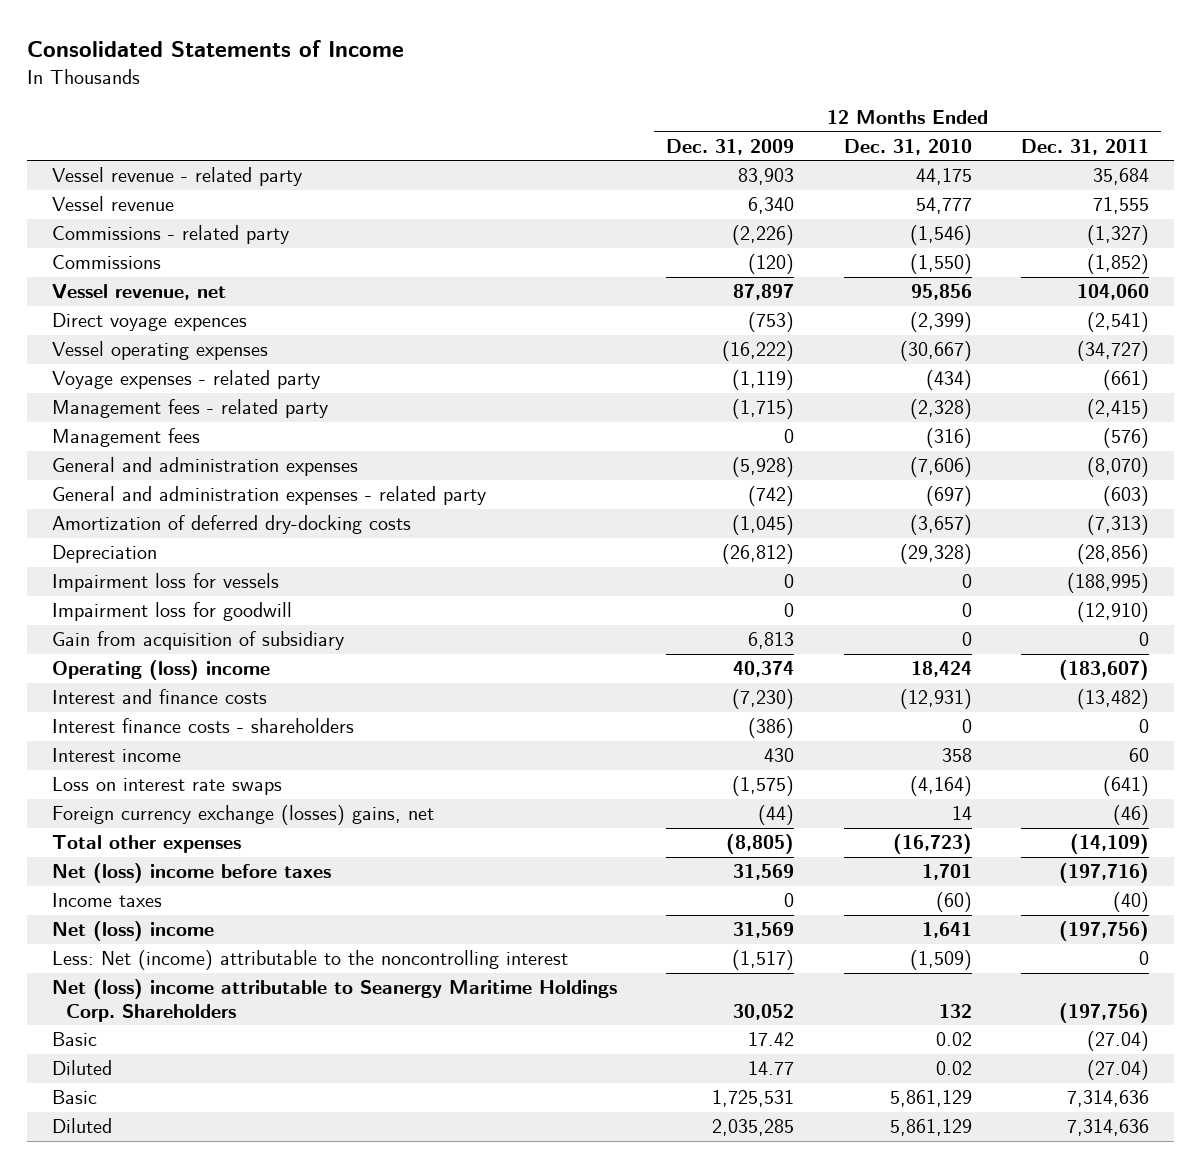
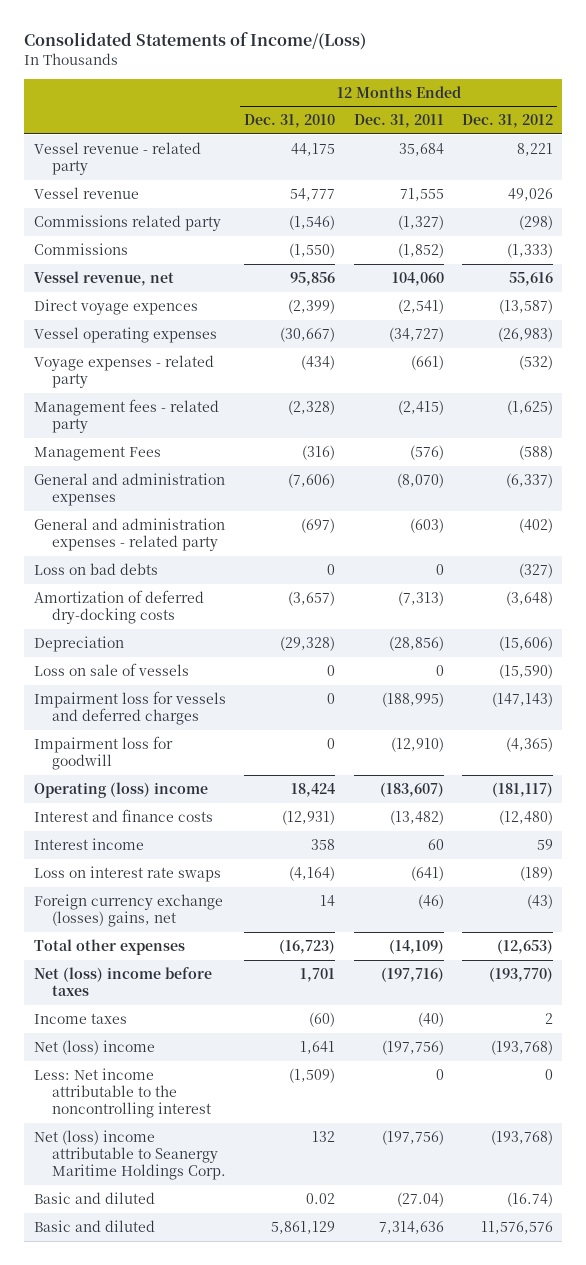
- Consolidated Statements of Income
+ Consolidated Statements of Income/(Loss)
- | 12 Months Ended Dec. 31, 2009 | 12 Months Ended Dec. 31, 2010 | 12 Months Ended Dec. 31, 2011
+ | 12 Months Ended Dec. 31, 2010 | 12 Months Ended Dec. 31, 2011 | 12 Months Ended Dec. 31, 2012
- Commissions - related party | (2,226) | (1,546) | (1,327)
+ Commissions related party | (1,546) | (1,327) | (298)
- Management fees | 0 | (316) | (576)
+ Management Fees | (316) | (576) | (588)
+ Loss on bad debts | 0 | 0 | (327)
- Impairment loss for vessels | 0 | 0 | (188,995)
+ Loss on sale of vessels | 0 | 0 | (15,590)
+ Impairment loss for vessels and deferred charges | 0 | (188,995) | (147,143)
- Gain from acquisition of subsidiary | 6,813 | 0 | 0
- Interest finance costs - shareholders | (386) | 0 | 0
- Less: Net (income) attributable to the noncontrolling interest | (1,517) | (1,509) | 0
- Net (loss) income attributable to Seanergy Maritime Holdings Corp. Shareholders | 30,052 | 132 | (197,756)
- Basic | 17.42 | 0.02 | (27.04)
- Diluted | 14.77 | 0.02 | (27.04)
- Basic | 1,725,531 | 5,861,129 | 7,314,636
- Diluted | 2,035,285 | 5,861,129 | 7,314,636
+ Less: Net income attributable to the noncontrolling interest | (1,509) | 0 | 0
+ Net (loss) income attributable to Seanergy Maritime Holdings Corp. | 132 | (197,756) | (193,768)
+ Basic and diluted | 0.02 | (27.04) | (16.74)
+ Basic and diluted | 5,861,129 | 7,314,636 | 11,576,576

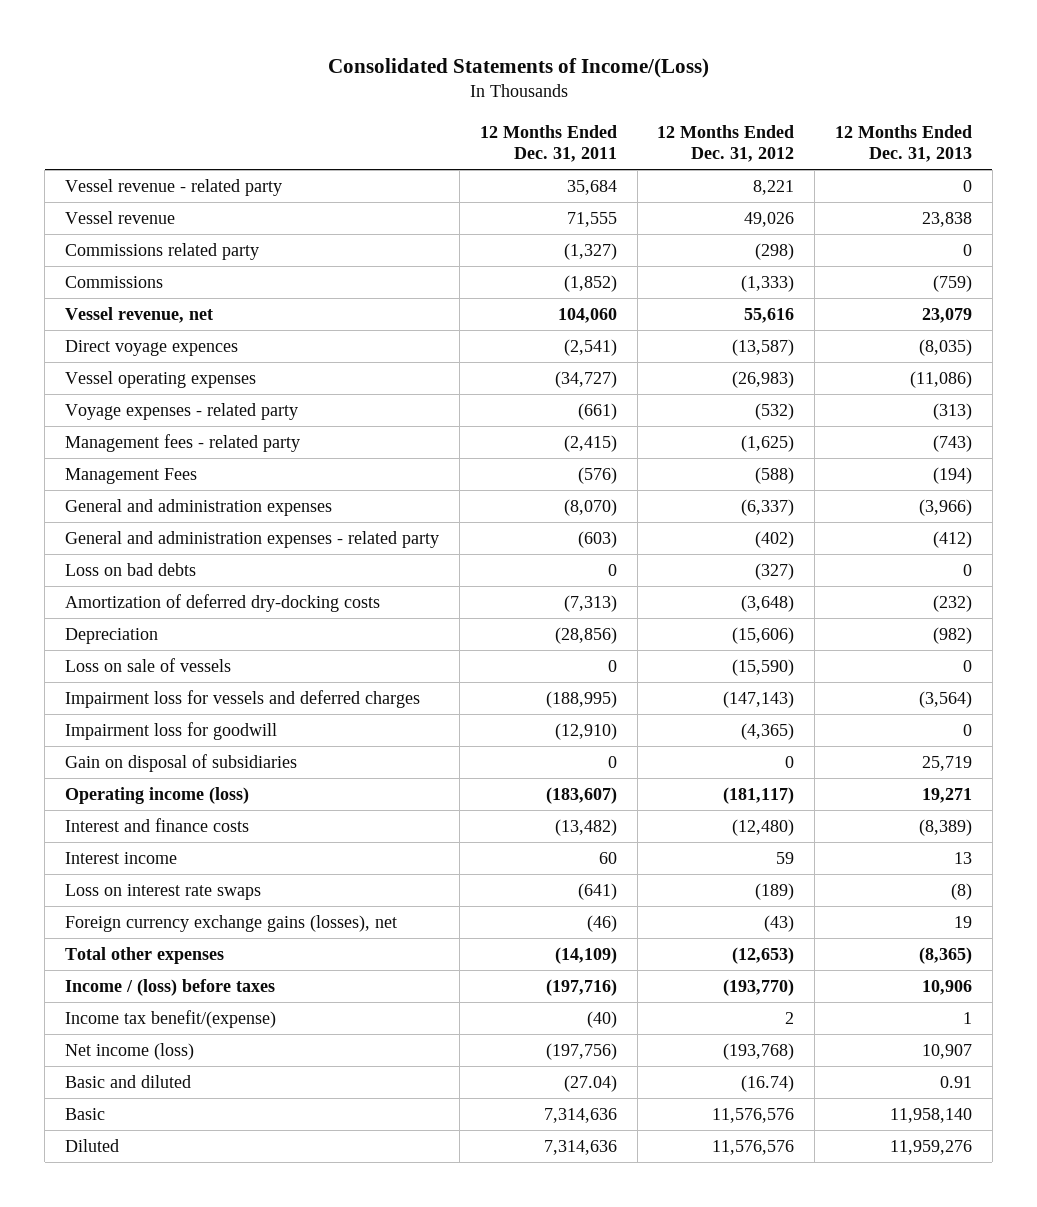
- | 12 Months Ended Dec. 31, 2010 | 12 Months Ended Dec. 31, 2011 | 12 Months Ended Dec. 31, 2012
+ | 12 Months Ended Dec. 31, 2011 | 12 Months Ended Dec. 31, 2012 | 12 Months Ended Dec. 31, 2013
- Operating (loss) income | 18,424 | (183,607) | (181,117)
+ Gain on disposal of subsidiaries | 0 | 0 | 25,719
+ Operating income (loss) | (183,607) | (181,117) | 19,271
- Foreign currency exchange (losses) gains, net | 14 | (46) | (43)
+ Foreign currency exchange gains (losses), net | (46) | (43) | 19
- Net (loss) income before taxes | 1,701 | (197,716) | (193,770)
- Income taxes | (60) | (40) | 2
- Net (loss) income | 1,641 | (197,756) | (193,768)
- Less: Net income attributable to the noncontrolling interest | (1,509) | 0 | 0
- Net (loss) income attributable to Seanergy Maritime Holdings Corp. | 132 | (197,756) | (193,768)
+ Income / (loss) before taxes | (197,716) | (193,770) | 10,906
+ Income tax benefit/(expense) | (40) | 2 | 1
+ Net income (loss) | (197,756) | (193,768) | 10,907
- Basic and diluted | 5,861,129 | 7,314,636 | 11,576,576
+ Basic | 7,314,636 | 11,576,576 | 11,958,140
+ Diluted | 7,314,636 | 11,576,576 | 11,959,276

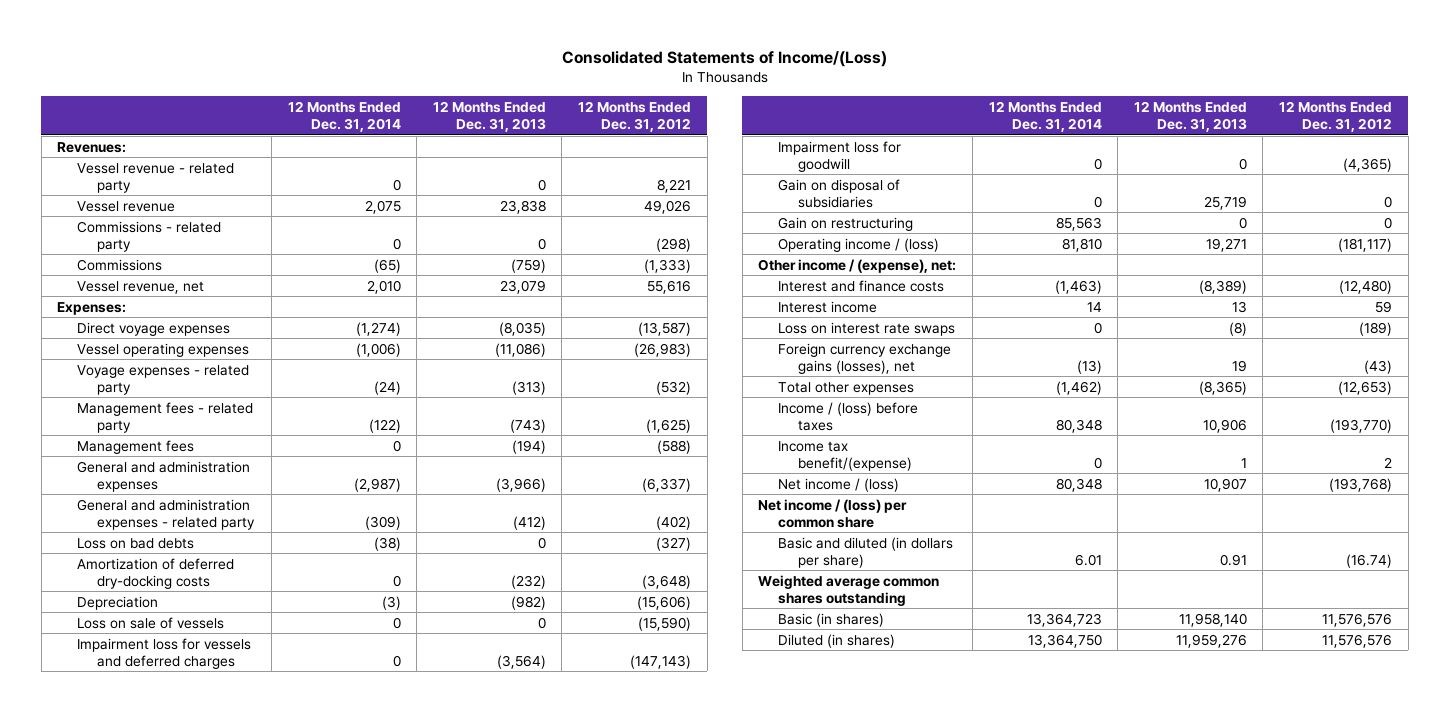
- | 12 Months Ended Dec. 31, 2011 | 12 Months Ended Dec. 31, 2012 | 12 Months Ended Dec. 31, 2013
+ | 12 Months Ended Dec. 31, 2014 | 12 Months Ended Dec. 31, 2013 | 12 Months Ended Dec. 31, 2012
+ Revenues:
- Commissions related party | (1,327) | (298) | 0
+ Commissions - related party | 0 | 0 | (298)
- Direct voyage expences | (2,541) | (13,587) | (8,035)
+ Expenses:
+ Direct voyage expenses | (1,274) | (8,035) | (13,587)
- Management Fees | (576) | (588) | (194)
+ Management fees | 0 | (194) | (588)
- Operating income (loss) | (183,607) | (181,117) | 19,271
+ Gain on restructuring | 85,563 | 0 | 0
+ Operating income / (loss) | 81,810 | 19,271 | (181,117)
+ Other income / (expense), net:
- Net income (loss) | (197,756) | (193,768) | 10,907
- Basic and diluted | (27.04) | (16.74) | 0.91
- Basic | 7,314,636 | 11,576,576 | 11,958,140
- Diluted | 7,314,636 | 11,576,576 | 11,959,276
+ Net income / (loss) | 80,348 | 10,907 | (193,768)
+ Net income / (loss) per common share
+ Basic and diluted (in dollars per share) | 6.01 | 0.91 | (16.74)
+ Weighted average common shares outstanding
+ Basic (in shares) | 13,364,723 | 11,958,140 | 11,576,576
+ Diluted (in shares) | 13,364,750 | 11,959,276 | 11,576,576

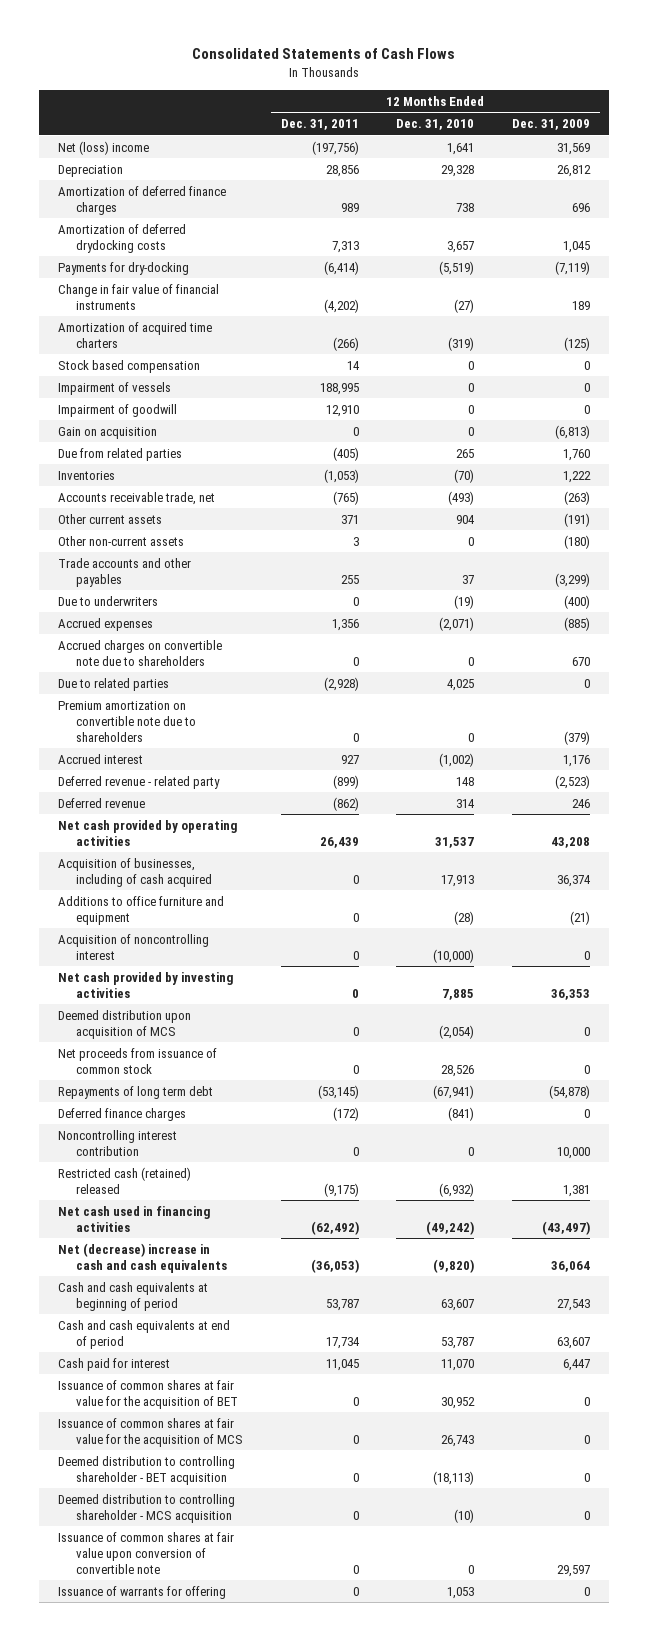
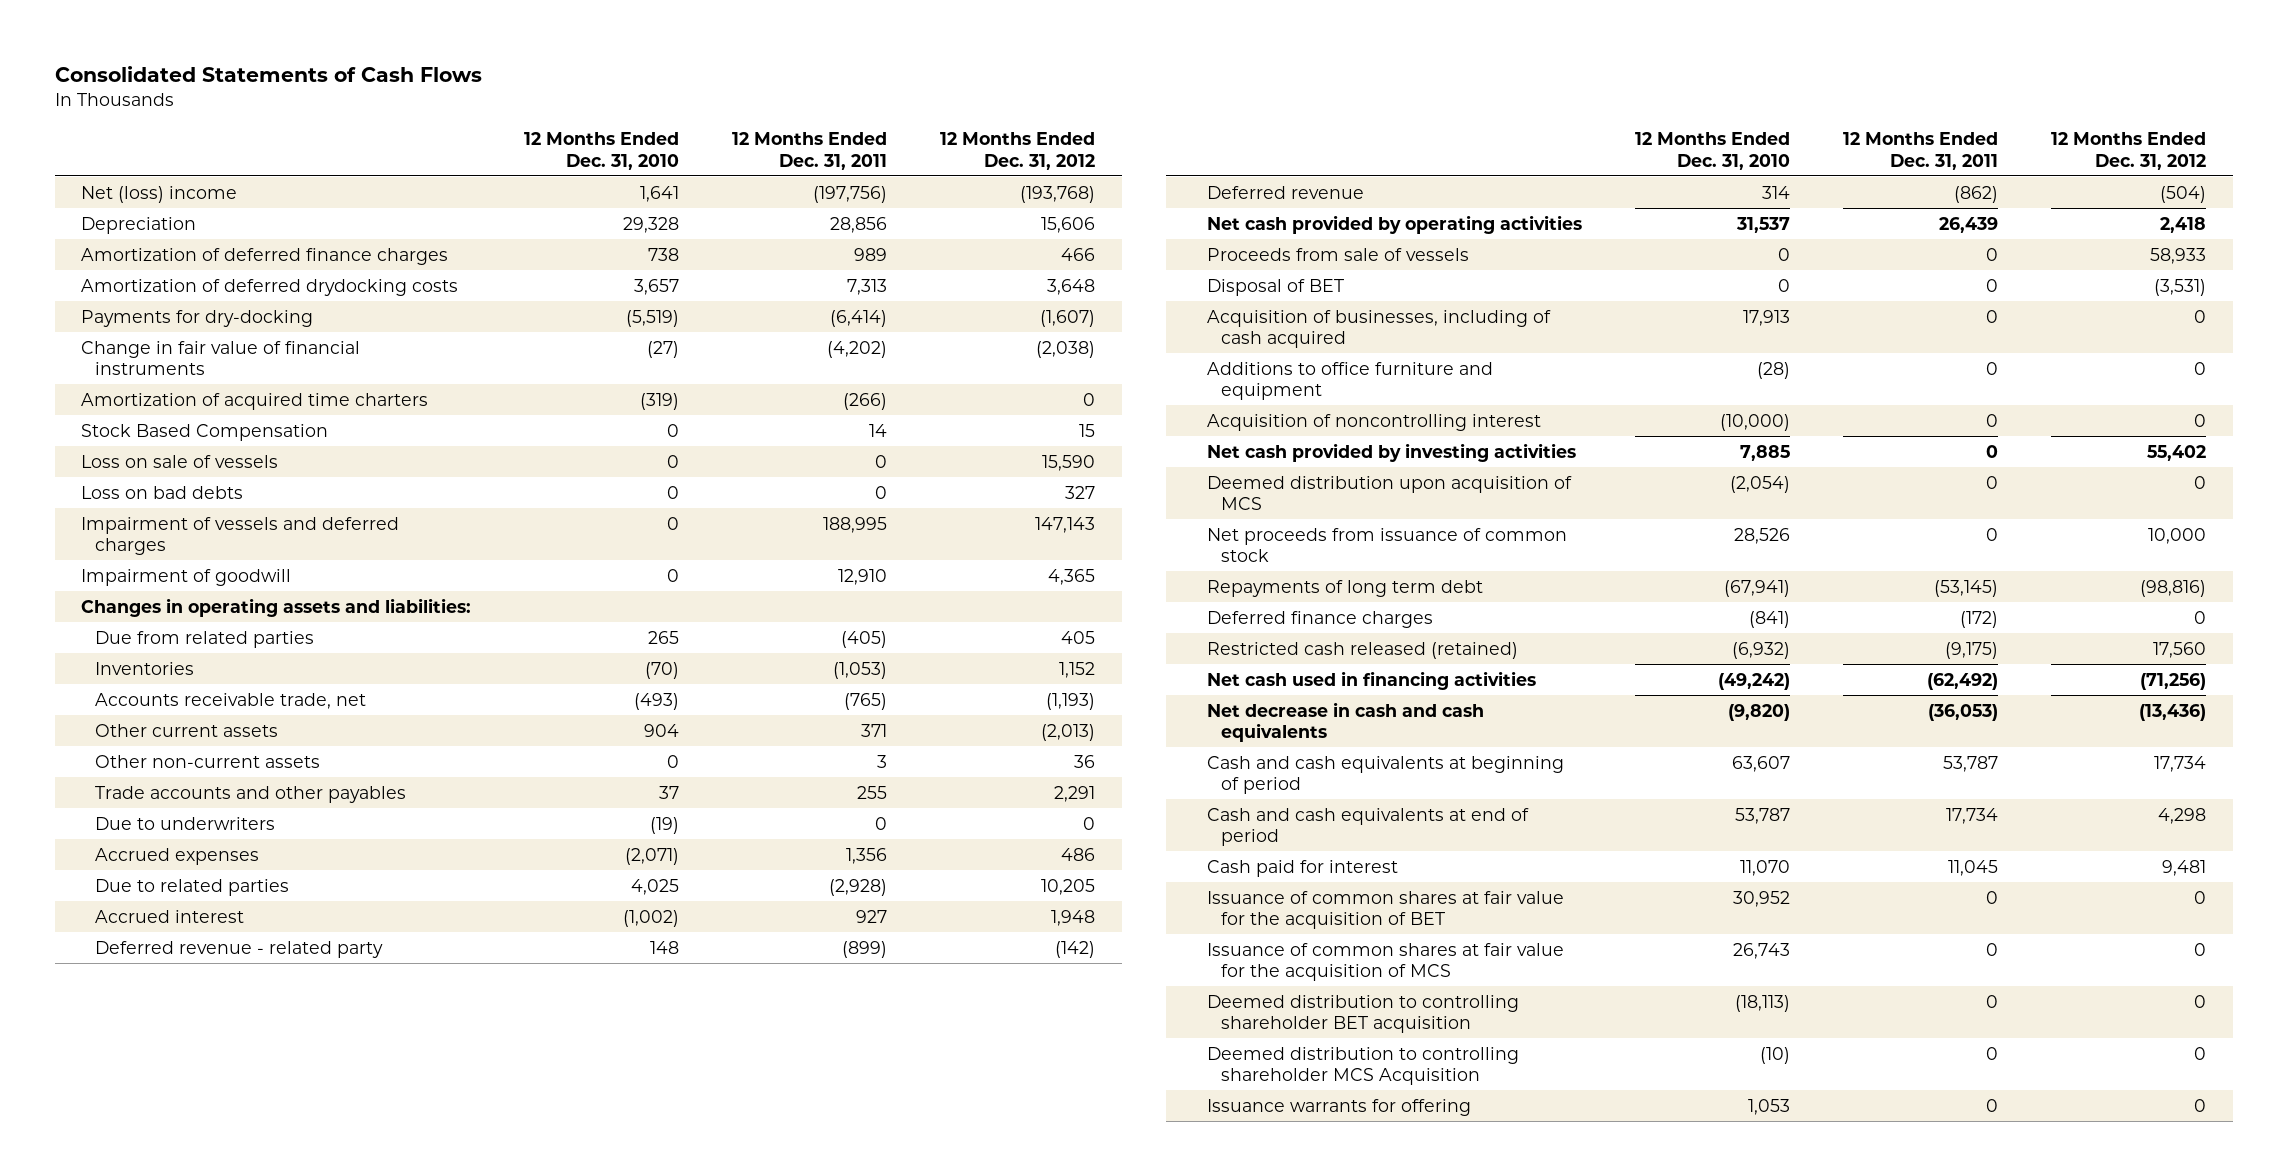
- | 12 Months Ended Dec. 31, 2011 | 12 Months Ended Dec. 31, 2010 | 12 Months Ended Dec. 31, 2009
+ | 12 Months Ended Dec. 31, 2010 | 12 Months Ended Dec. 31, 2011 | 12 Months Ended Dec. 31, 2012
- Stock based compensation | 14 | 0 | 0
- Impairment of vessels | 188,995 | 0 | 0
+ Stock Based Compensation | 0 | 14 | 15
+ Loss on sale of vessels | 0 | 0 | 15,590
+ Loss on bad debts | 0 | 0 | 327
+ Impairment of vessels and deferred charges | 0 | 188,995 | 147,143
- Gain on acquisition | 0 | 0 | (6,813)
+ Changes in operating assets and liabilities:
- Accrued charges on convertible note due to shareholders | 0 | 0 | 670
- Premium amortization on convertible note due to shareholders | 0 | 0 | (379)
+ Proceeds from sale of vessels | 0 | 0 | 58,933
+ Disposal of BET | 0 | 0 | (3,531)
- Noncontrolling interest contribution | 0 | 0 | 10,000
- Restricted cash (retained) released | (9,175) | (6,932) | 1,381
+ Restricted cash released (retained) | (6,932) | (9,175) | 17,560
- Net (decrease) increase in cash and cash equivalents | (36,053) | (9,820) | 36,064
+ Net decrease in cash and cash equivalents | (9,820) | (36,053) | (13,436)
- Deemed distribution to controlling shareholder - BET acquisition | 0 | (18,113) | 0
- Deemed distribution to controlling shareholder - MCS acquisition | 0 | (10) | 0
- Issuance of common shares at fair value upon conversion of convertible note | 0 | 0 | 29,597
- Issuance of warrants for offering | 0 | 1,053 | 0
+ Deemed distribution to controlling shareholder BET acquisition | (18,113) | 0 | 0
+ Deemed distribution to controlling shareholder MCS Acquisition | (10) | 0 | 0
+ Issuance warrants for offering | 1,053 | 0 | 0

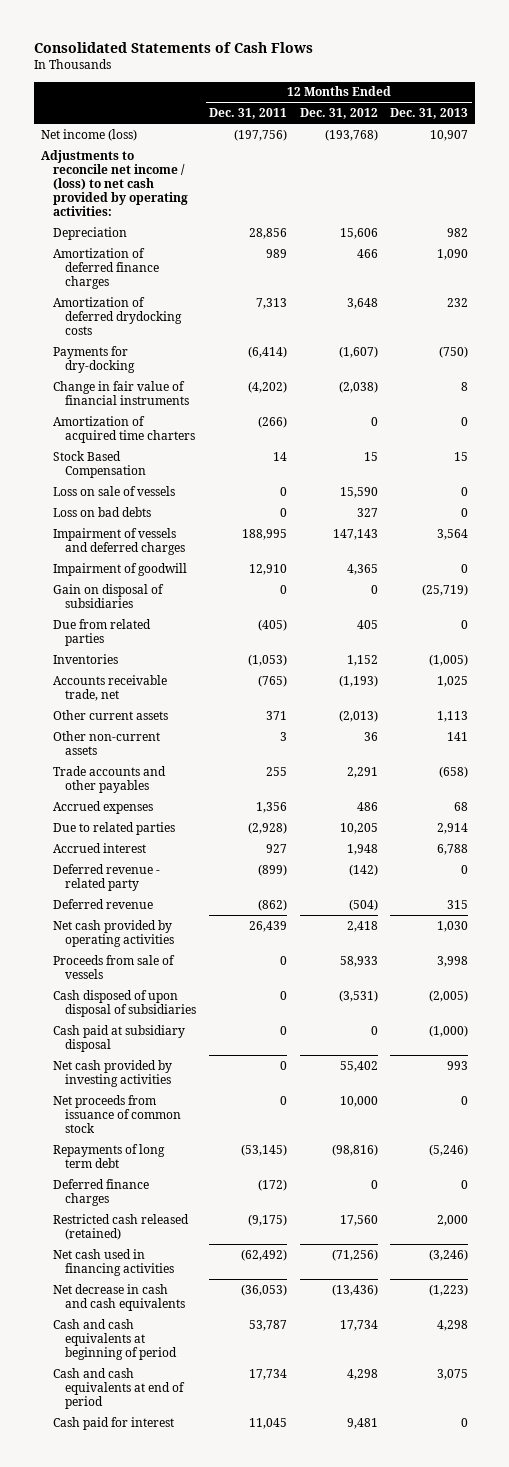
- | 12 Months Ended Dec. 31, 2010 | 12 Months Ended Dec. 31, 2011 | 12 Months Ended Dec. 31, 2012
+ | 12 Months Ended Dec. 31, 2011 | 12 Months Ended Dec. 31, 2012 | 12 Months Ended Dec. 31, 2013
- Net (loss) income | 1,641 | (197,756) | (193,768)
+ Net income (loss) | (197,756) | (193,768) | 10,907
+ Adjustments to reconcile net income / (loss) to net cash provided by operating activities:
- Changes in operating assets and liabilities:
+ Gain on disposal of subsidiaries | 0 | 0 | (25,719)
- Due to underwriters | (19) | 0 | 0
- Disposal of BET | 0 | 0 | (3,531)
- Acquisition of businesses, including of cash acquired | 17,913 | 0 | 0
- Additions to office furniture and equipment | (28) | 0 | 0
- Acquisition of noncontrolling interest | (10,000) | 0 | 0
+ Cash disposed of upon disposal of subsidiaries | 0 | (3,531) | (2,005)
+ Cash paid at subsidiary disposal | 0 | 0 | (1,000)
- Deemed distribution upon acquisition of MCS | (2,054) | 0 | 0
- Issuance of common shares at fair value for the acquisition of BET | 30,952 | 0 | 0
- Issuance of common shares at fair value for the acquisition of MCS | 26,743 | 0 | 0
- Deemed distribution to controlling shareholder BET acquisition | (18,113) | 0 | 0
- Deemed distribution to controlling shareholder MCS Acquisition | (10) | 0 | 0
- Issuance warrants for offering | 1,053 | 0 | 0

